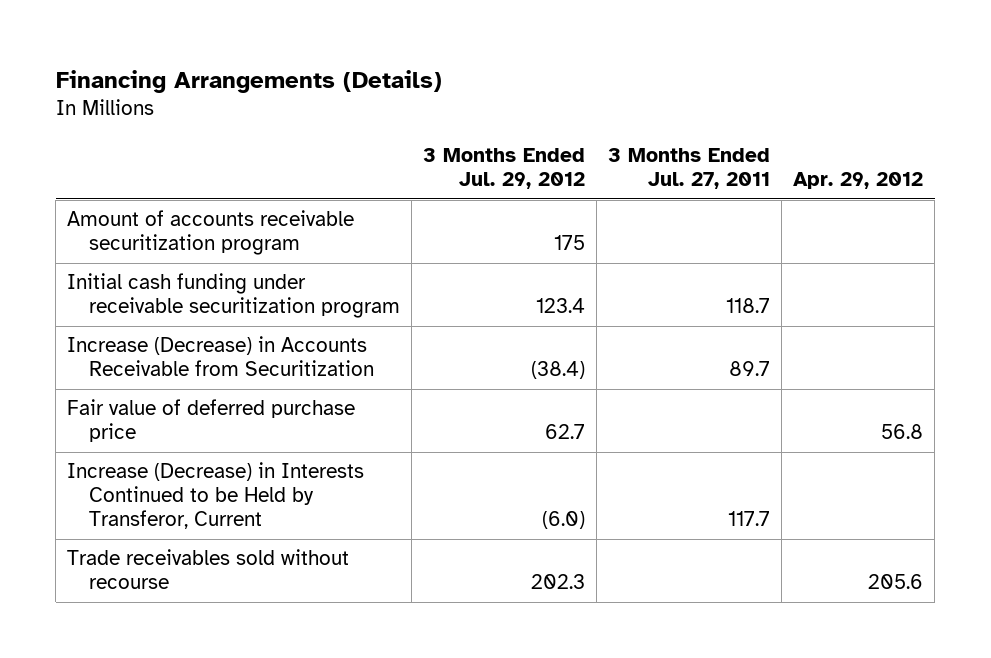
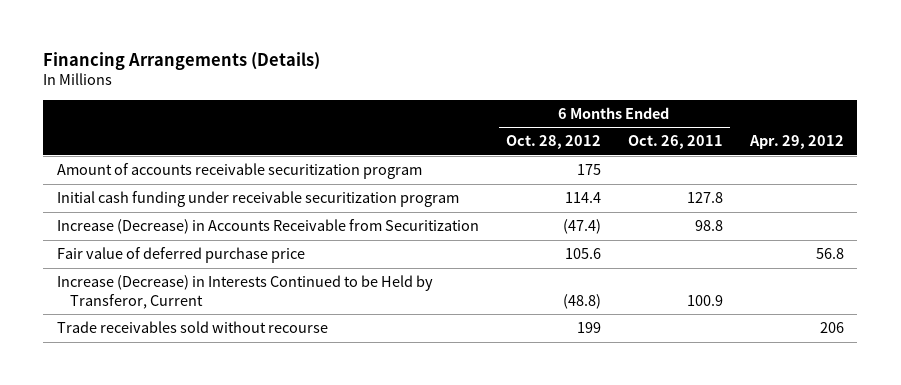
- | 3 Months Ended Jul. 29, 2012 | 3 Months Ended Jul. 27, 2011 | Apr. 29, 2012
+ | 6 Months Ended Oct. 28, 2012 | 6 Months Ended Oct. 26, 2011 | Apr. 29, 2012
- Trade receivables sold without recourse | 202.3 | | 205.6
+ Trade receivables sold without recourse | 199 | | 206

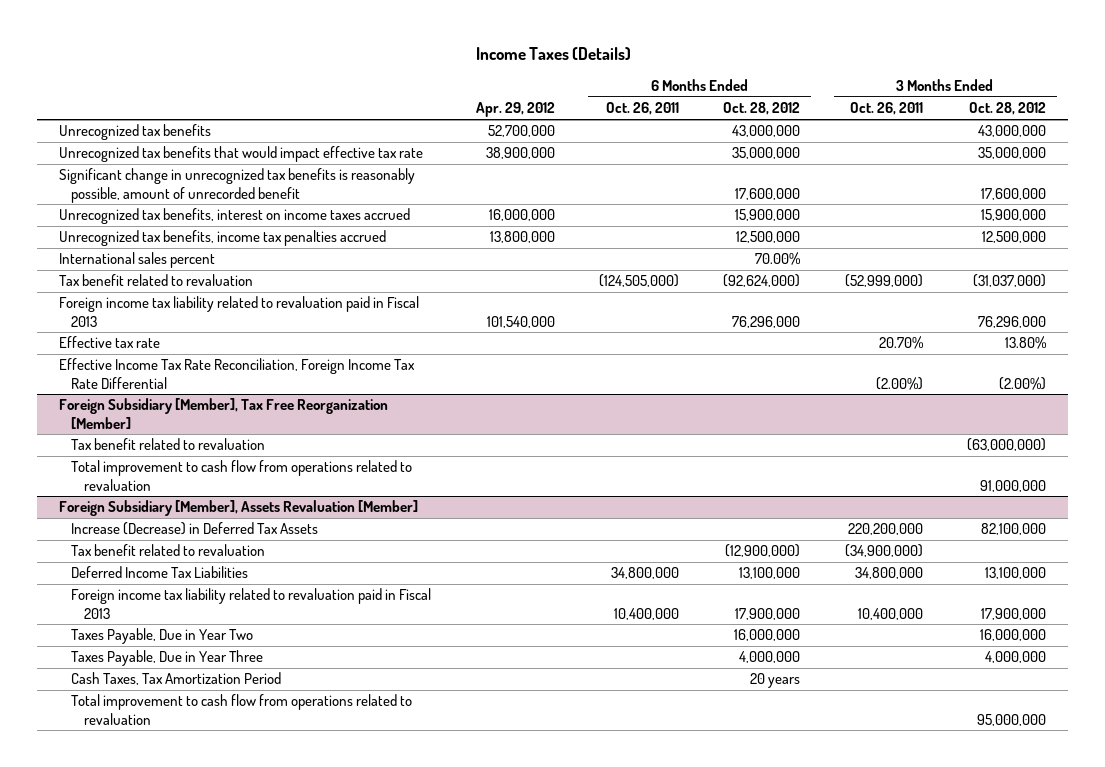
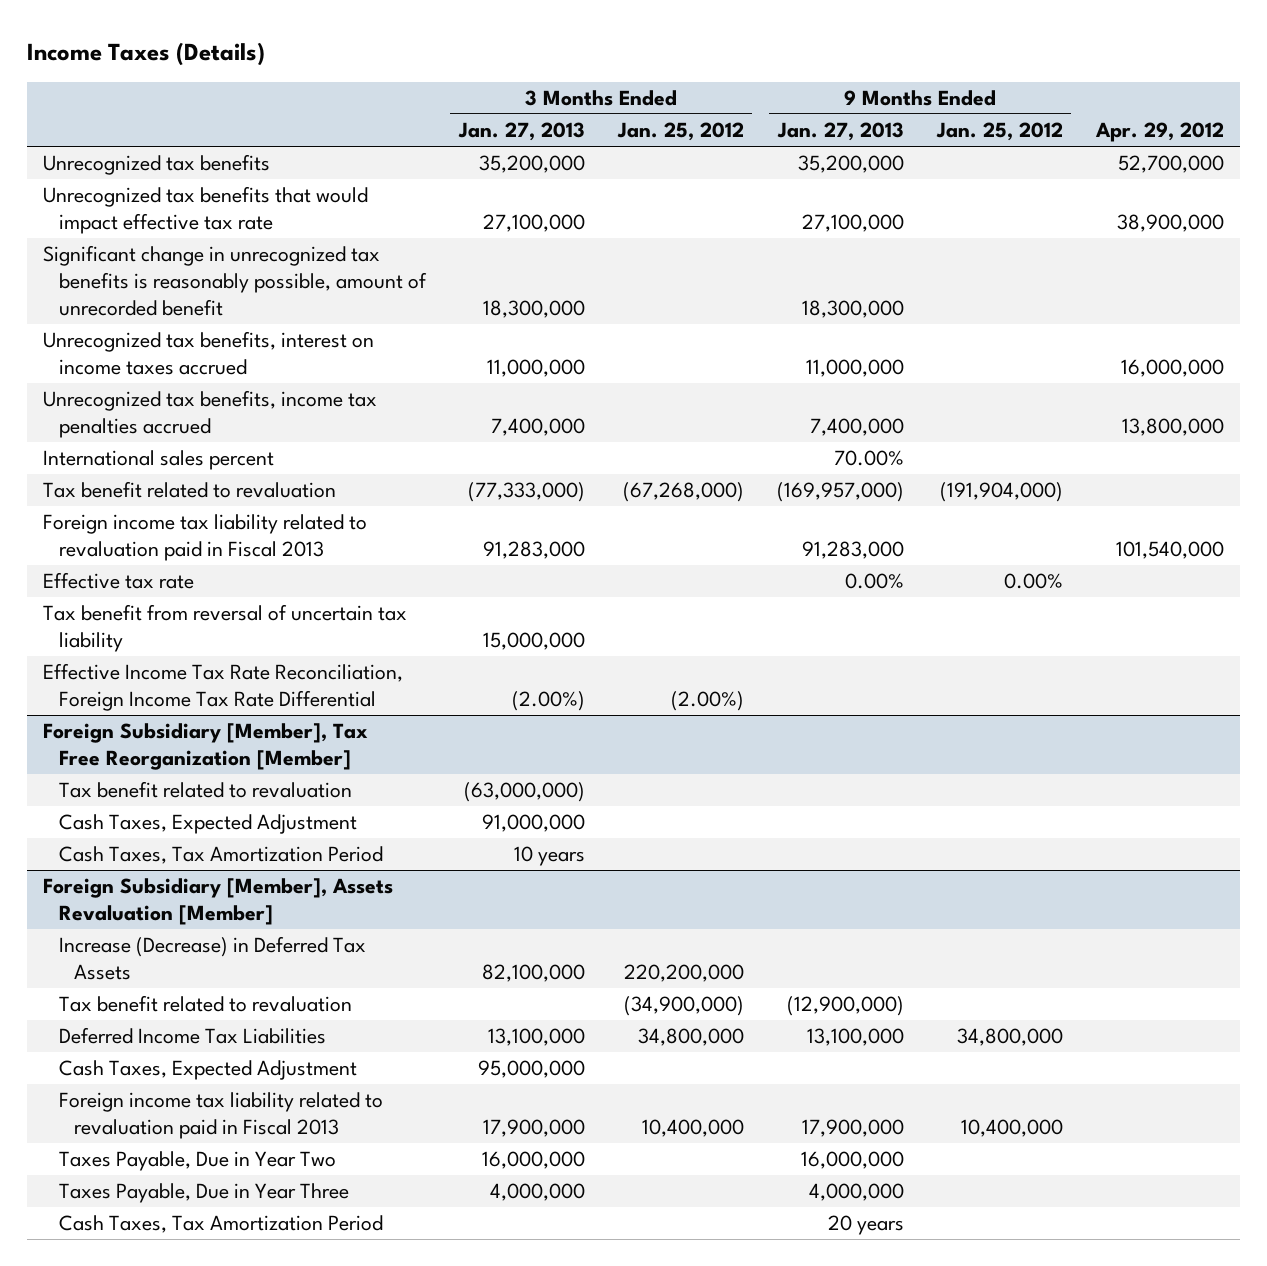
- | Apr. 29, 2012 | 6 Months Ended Oct. 26, 2011 | 6 Months Ended Oct. 28, 2012 | 3 Months Ended Oct. 26, 2011 | 3 Months Ended Oct. 28, 2012
+ | 3 Months Ended Jan. 27, 2013 | 3 Months Ended Jan. 25, 2012 | 9 Months Ended Jan. 27, 2013 | 9 Months Ended Jan. 25, 2012 | Apr. 29, 2012
+ Tax benefit from reversal of uncertain tax liability | 15,000,000 | | | |
@ Foreign Subsidiary [Member], Tax Free Reorganization [Member]
- Total improvement to cash flow from operations related to revaluation | | | | | 91,000,000
+ Cash Taxes, Expected Adjustment | 91,000,000 | | | |
+ Cash Taxes, Tax Amortization Period | 10 years | | | |
@ Foreign Subsidiary [Member], Assets Revaluation [Member]
+ Cash Taxes, Expected Adjustment | 95,000,000 | | | |
- Total improvement to cash flow from operations related to revaluation | | | | | 95,000,000

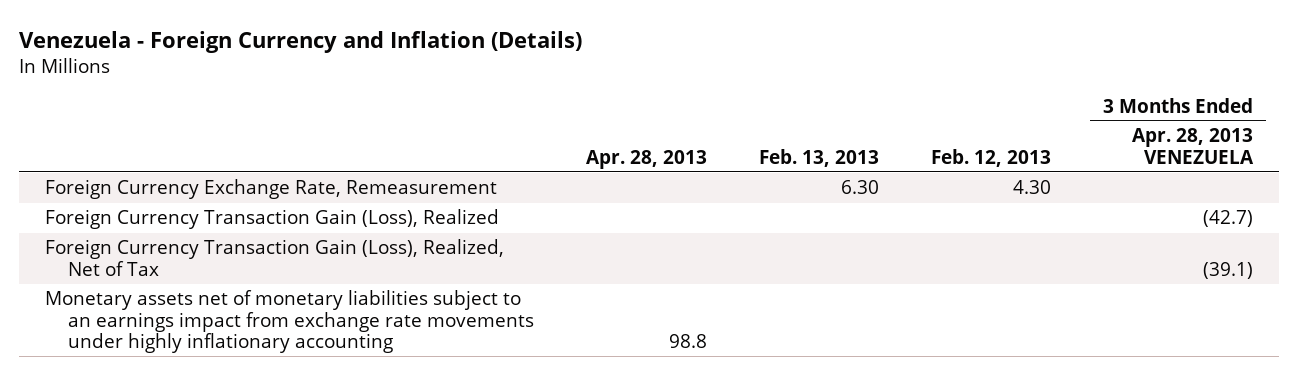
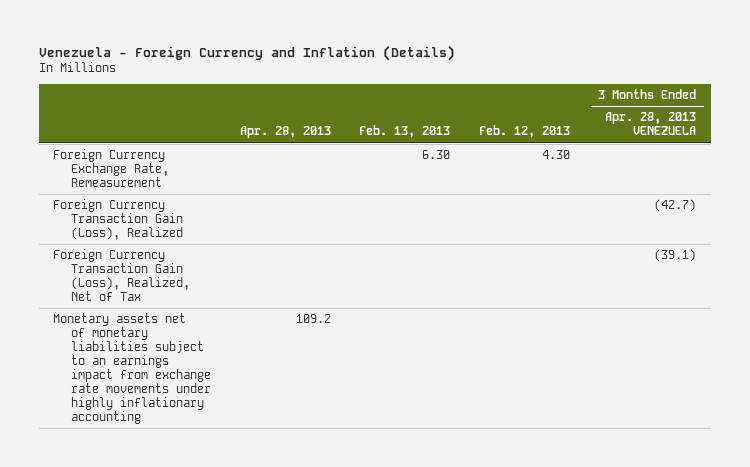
- Monetary assets net of monetary liabilities subject to an earnings impact from exchange rate movements under highly inflationary accounting | 98.8 | | |
+ Monetary assets net of monetary liabilities subject to an earnings impact from exchange rate movements under highly inflationary accounting | 109.2 | | |

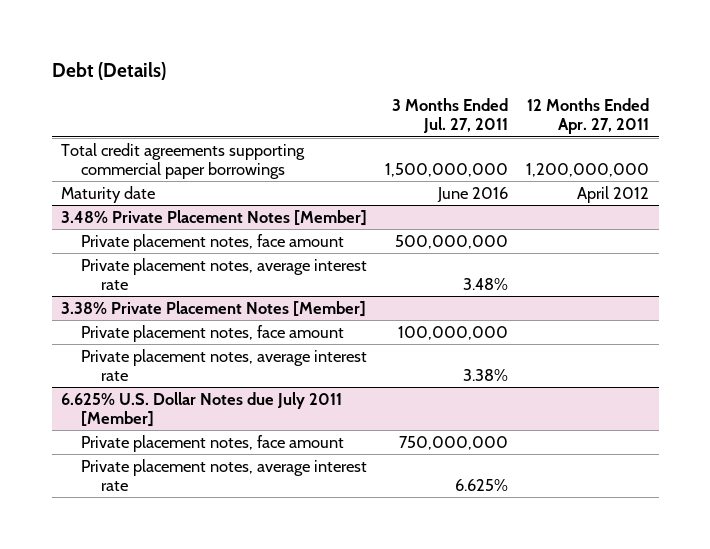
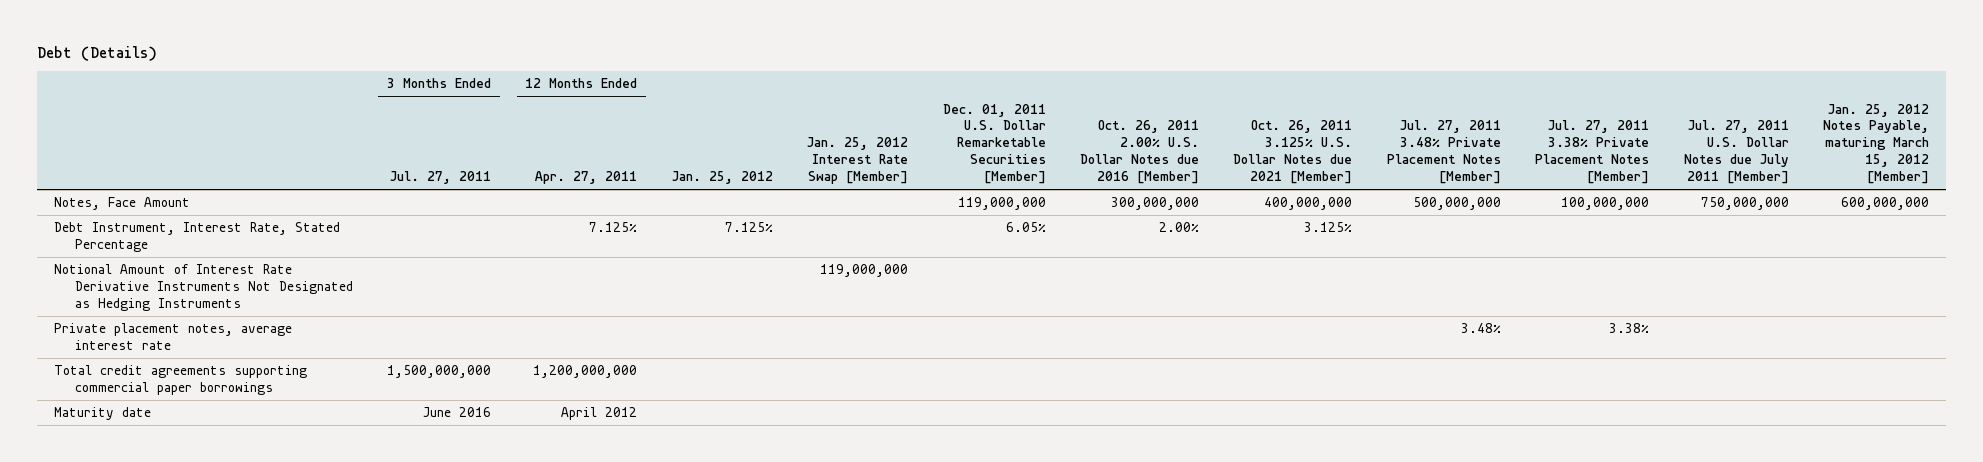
- | 3 Months Ended Jul. 27, 2011 | 12 Months Ended Apr. 27, 2011
+ | 3 Months Ended Jul. 27, 2011 | 12 Months Ended Apr. 27, 2011 | Jan. 25, 2012 | Jan. 25, 2012 Interest Rate Swap [Member] | Dec. 01, 2011 U.S. Dollar Remarketable Securities [Member] | Oct. 26, 2011 2.00% U.S. Dollar Notes due 2016 [Member] | Oct. 26, 2011 3.125% U.S. Dollar Notes due 2021 [Member] | Jul. 27, 2011 3.48% Private Placement Notes [Member] | Jul. 27, 2011 3.38% Private Placement Notes [Member] | Jul. 27, 2011 U.S. Dollar Notes due July 2011 [Member] | Jan. 25, 2012 Notes Payable, maturing March 15, 2012 [Member]
+ Notes, Face Amount | | | | | 119,000,000 | 300,000,000 | 400,000,000 | 500,000,000 | 100,000,000 | 750,000,000 | 600,000,000
+ Debt Instrument, Interest Rate, Stated Percentage | | 7.125% | 7.125% | | 6.05% | 2.00% | 3.125% | | | |
+ Notional Amount of Interest Rate Derivative Instruments Not Designated as Hedging Instruments | | | | 119,000,000 | | | | | | |
+ Private placement notes, average interest rate | | | | | | | | 3.48% | 3.38% | |
- 3.48% Private Placement Notes [Member]
- Private placement notes, face amount | 500,000,000 |
- Private placement notes, average interest rate | 3.48% |
- 3.38% Private Placement Notes [Member]
- Private placement notes, face amount | 100,000,000 |
- Private placement notes, average interest rate | 3.38% |
- 6.625% U.S. Dollar Notes due July 2011 [Member]
- Private placement notes, face amount | 750,000,000 |
- Private placement notes, average interest rate | 6.625% |

